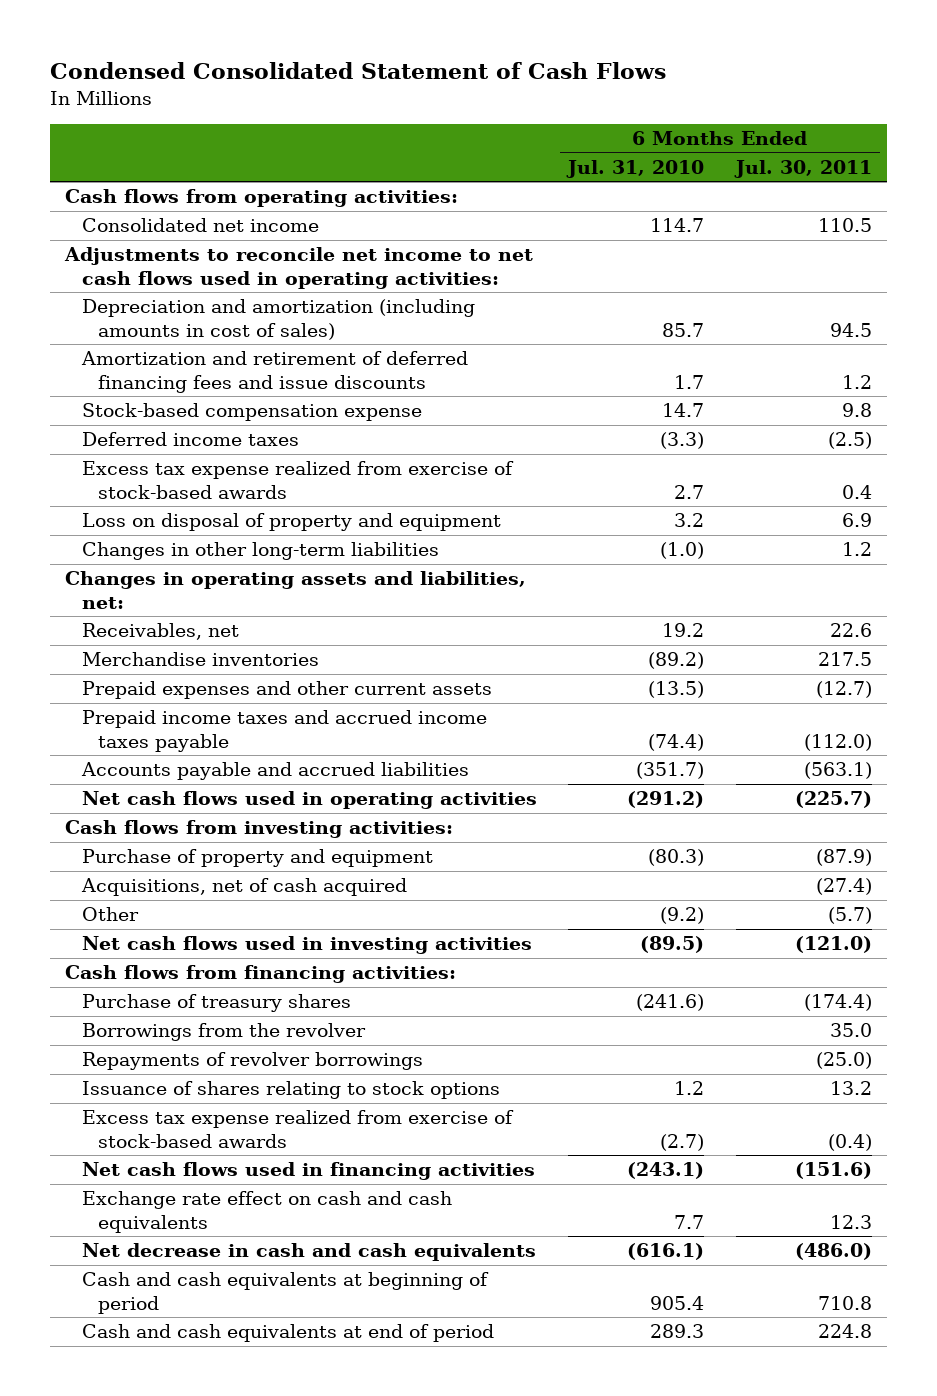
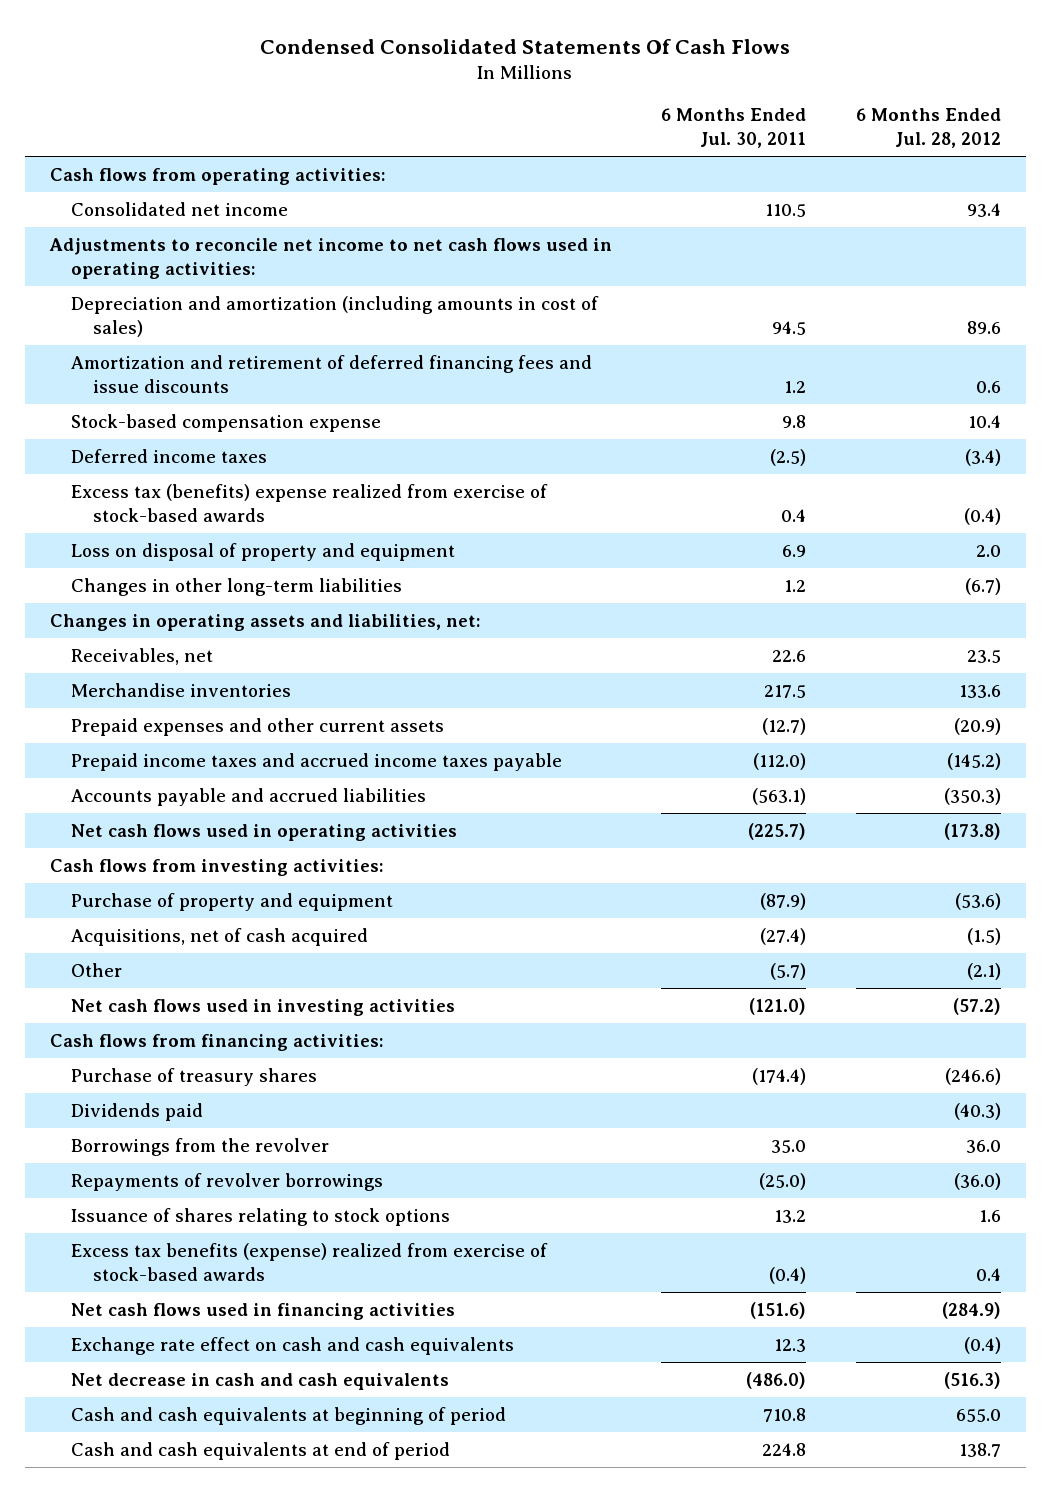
- Condensed Consolidated Statement of Cash Flows
+ Condensed Consolidated Statements Of Cash Flows
- | 6 Months Ended Jul. 31, 2010 | 6 Months Ended Jul. 30, 2011
+ | 6 Months Ended Jul. 30, 2011 | 6 Months Ended Jul. 28, 2012
- Excess tax expense realized from exercise of stock-based awards | 2.7 | 0.4
+ Excess tax (benefits) expense realized from exercise of stock-based awards | 0.4 | (0.4)
+ Dividends paid | | (40.3)
- Excess tax expense realized from exercise of stock-based awards | (2.7) | (0.4)
+ Excess tax benefits (expense) realized from exercise of stock-based awards | (0.4) | 0.4

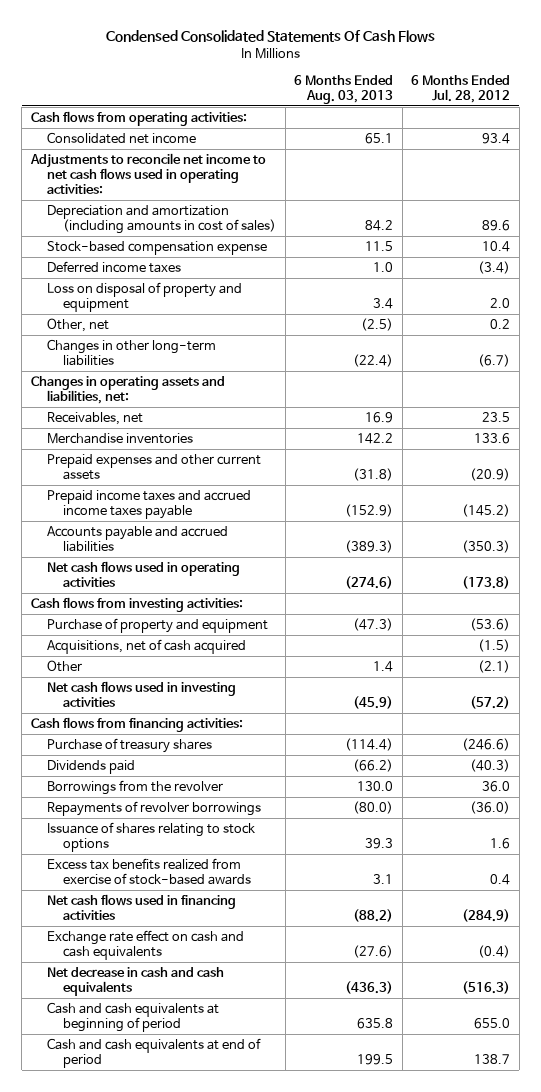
- | 6 Months Ended Jul. 30, 2011 | 6 Months Ended Jul. 28, 2012
+ | 6 Months Ended Aug. 03, 2013 | 6 Months Ended Jul. 28, 2012
- Amortization and retirement of deferred financing fees and issue discounts | 1.2 | 0.6
- Excess tax (benefits) expense realized from exercise of stock-based awards | 0.4 | (0.4)
+ Other, net | (2.5) | 0.2
- Excess tax benefits (expense) realized from exercise of stock-based awards | (0.4) | 0.4
+ Excess tax benefits realized from exercise of stock-based awards | 3.1 | 0.4

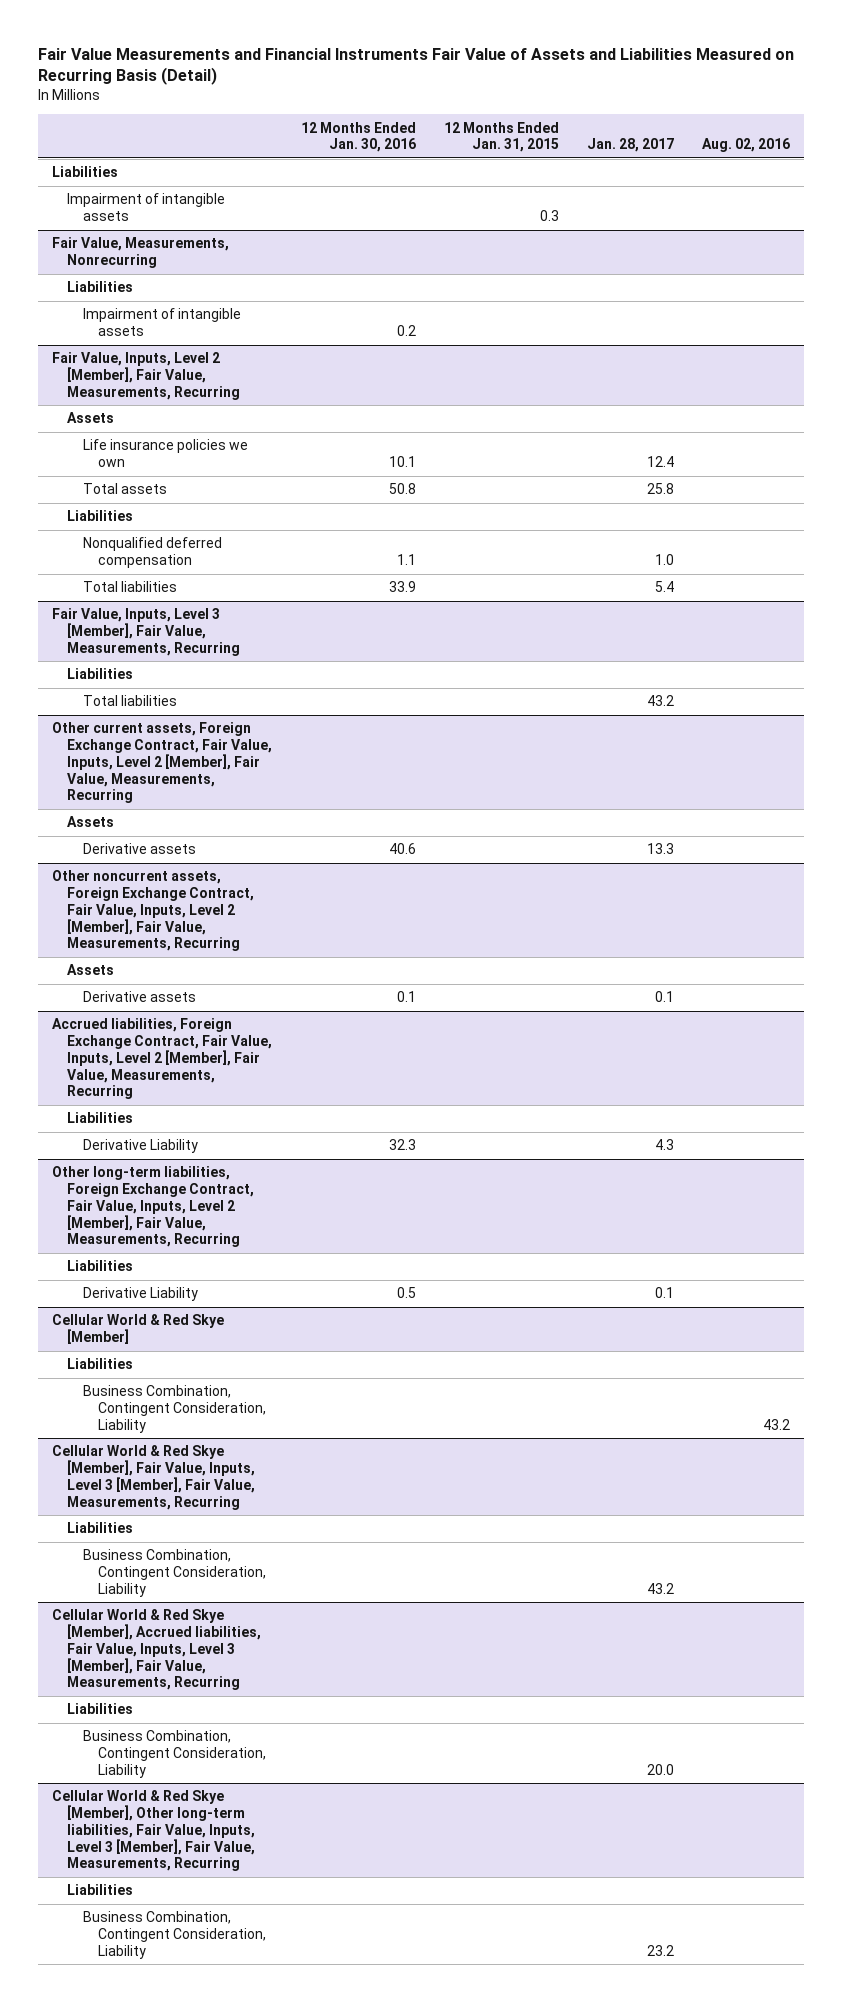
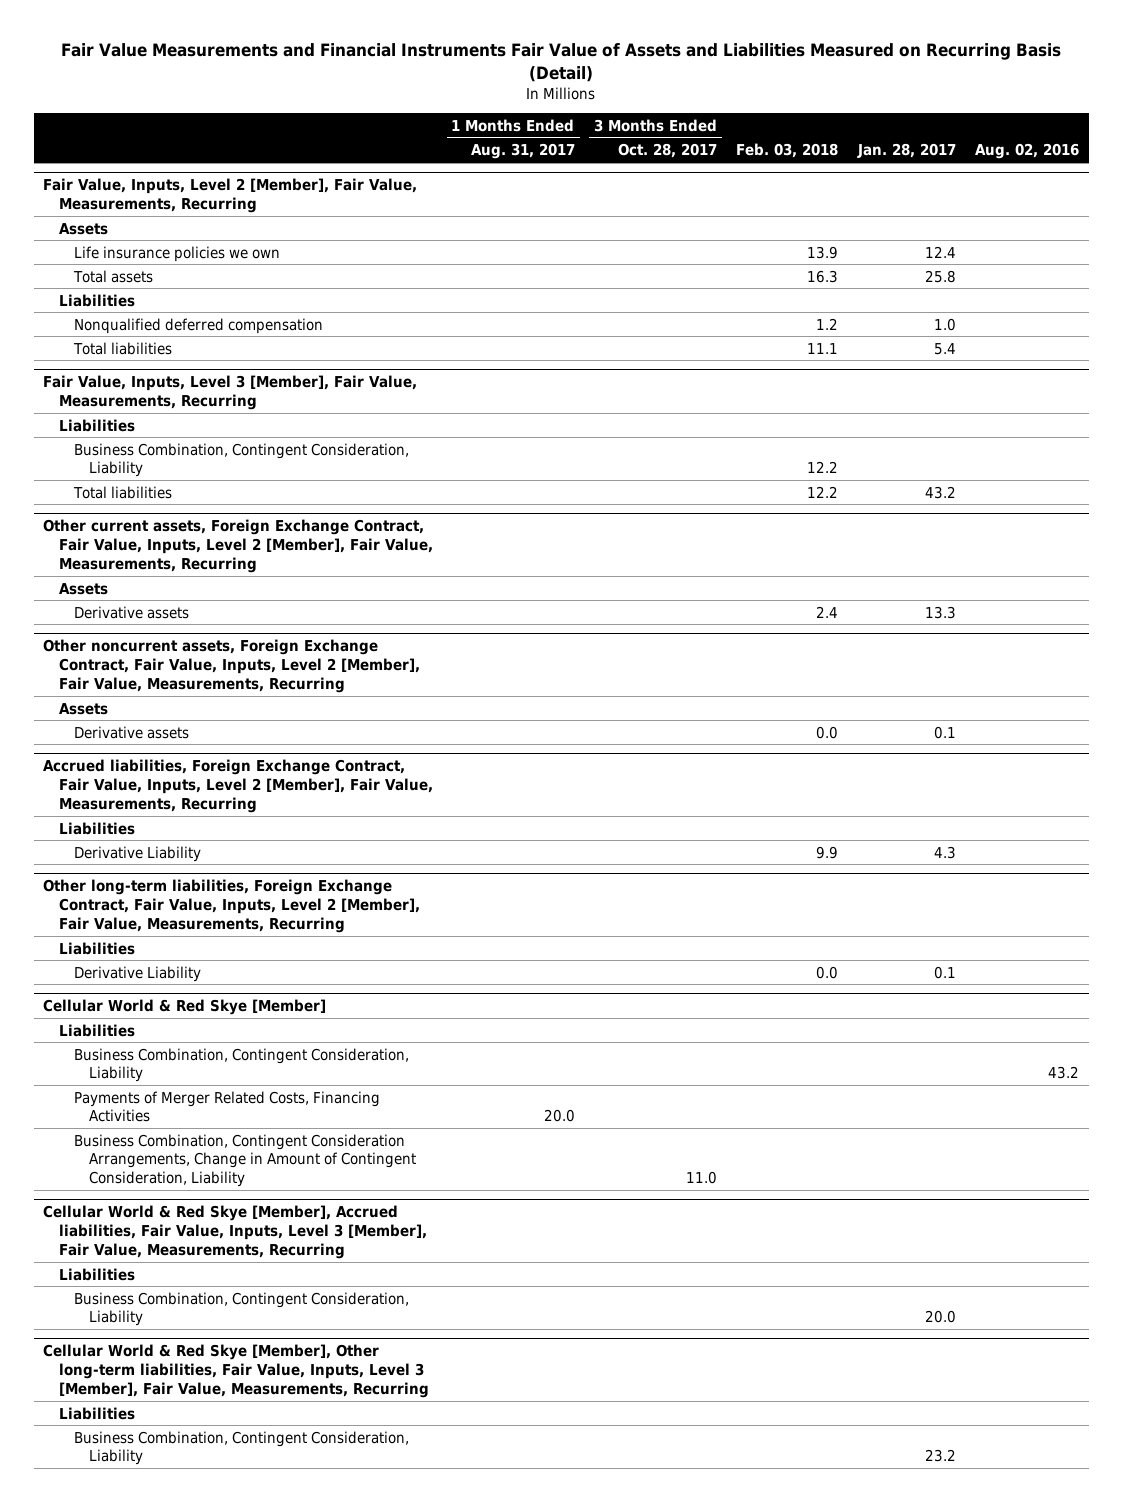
- | 12 Months Ended Jan. 30, 2016 | 12 Months Ended Jan. 31, 2015 | Jan. 28, 2017 | Aug. 02, 2016
+ | 1 Months Ended Aug. 31, 2017 | 3 Months Ended Oct. 28, 2017 | Feb. 03, 2018 | Jan. 28, 2017 | Aug. 02, 2016
- Liabilities
- Impairment of intangible assets | | 0.3 | |
- Fair Value, Measurements, Nonrecurring
- Liabilities
- Impairment of intangible assets | 0.2 | | |
@ Fair Value, Inputs, Level 3 [Member], Fair Value, Measurements, Recurring
+ Business Combination, Contingent Consideration, Liability | | | 12.2 | |
- Cellular World & Red Skye [Member], Fair Value, Inputs, Level 3 [Member], Fair Value, Measurements, Recurring
- Liabilities
- Business Combination, Contingent Consideration, Liability | | | 43.2 |
@ Cellular World & Red Skye [Member]
+ Payments of Merger Related Costs, Financing Activities | 20.0 | | | |
+ Business Combination, Contingent Consideration Arrangements, Change in Amount of Contingent Consideration, Liability | | 11.0 | | |

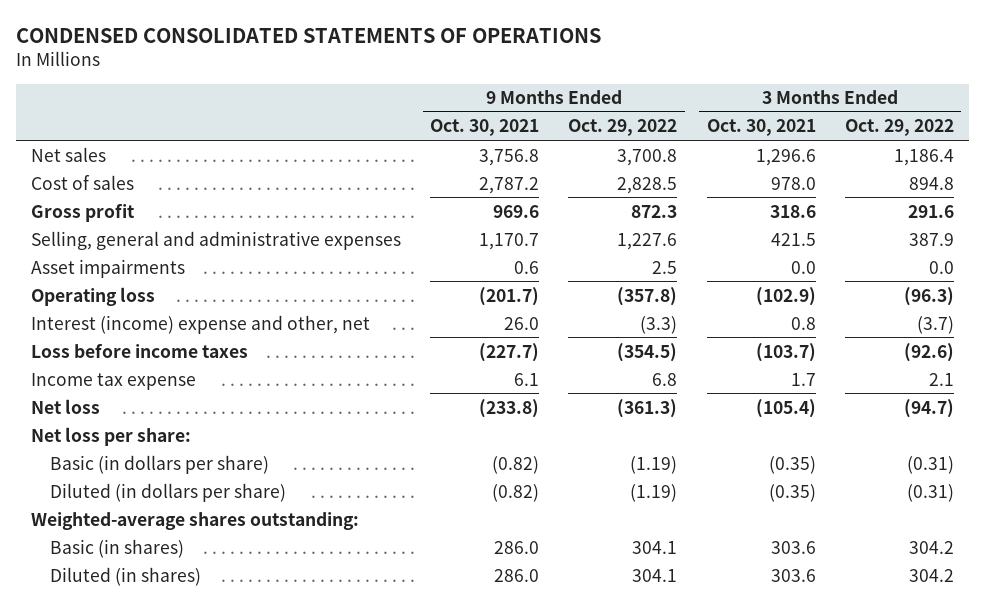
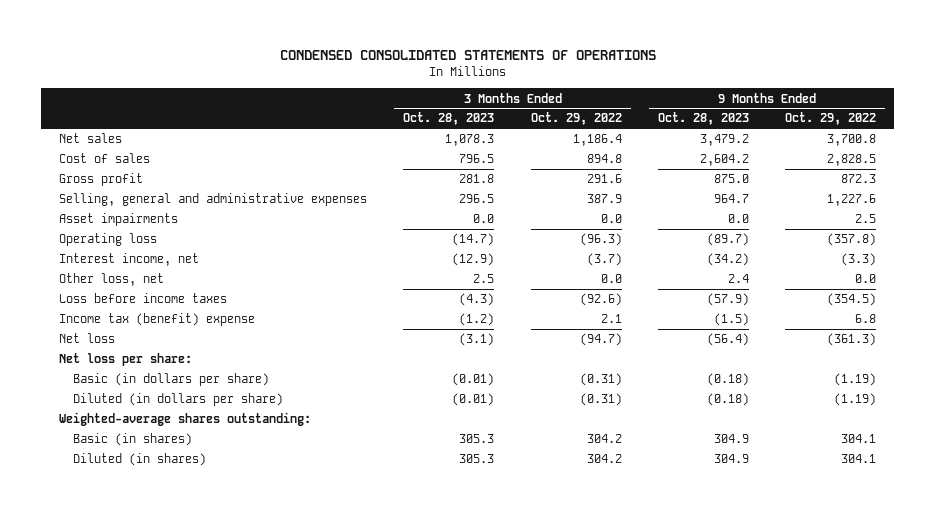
- | 9 Months Ended Oct. 30, 2021 | 9 Months Ended Oct. 29, 2022 | 3 Months Ended Oct. 30, 2021 | 3 Months Ended Oct. 29, 2022
+ | 3 Months Ended Oct. 28, 2023 | 3 Months Ended Oct. 29, 2022 | 9 Months Ended Oct. 28, 2023 | 9 Months Ended Oct. 29, 2022
- Interest (income) expense and other, net | 26.0 | (3.3) | 0.8 | (3.7)
+ Interest income, net | (12.9) | (3.7) | (34.2) | (3.3)
+ Other loss, net | 2.5 | 0.0 | 2.4 | 0.0
- Income tax expense | 6.1 | 6.8 | 1.7 | 2.1
+ Income tax (benefit) expense | (1.2) | 2.1 | (1.5) | 6.8

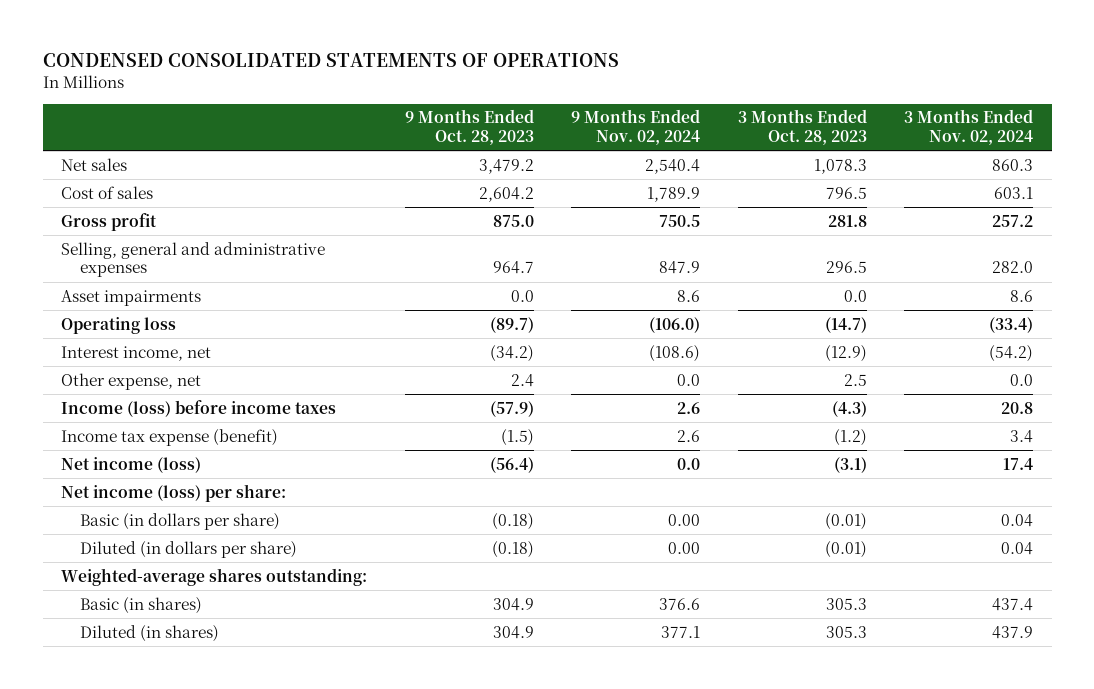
- | 3 Months Ended Oct. 28, 2023 | 3 Months Ended Oct. 29, 2022 | 9 Months Ended Oct. 28, 2023 | 9 Months Ended Oct. 29, 2022
+ | 9 Months Ended Oct. 28, 2023 | 9 Months Ended Nov. 02, 2024 | 3 Months Ended Oct. 28, 2023 | 3 Months Ended Nov. 02, 2024
- Other loss, net | 2.5 | 0.0 | 2.4 | 0.0
- Loss before income taxes | (4.3) | (92.6) | (57.9) | (354.5)
- Income tax (benefit) expense | (1.2) | 2.1 | (1.5) | 6.8
- Net loss | (3.1) | (94.7) | (56.4) | (361.3)
- Net loss per share:
+ Other expense, net | 2.4 | 0.0 | 2.5 | 0.0
+ Income (loss) before income taxes | (57.9) | 2.6 | (4.3) | 20.8
+ Income tax expense (benefit) | (1.5) | 2.6 | (1.2) | 3.4
+ Net income (loss) | (56.4) | 0.0 | (3.1) | 17.4
+ Net income (loss) per share:

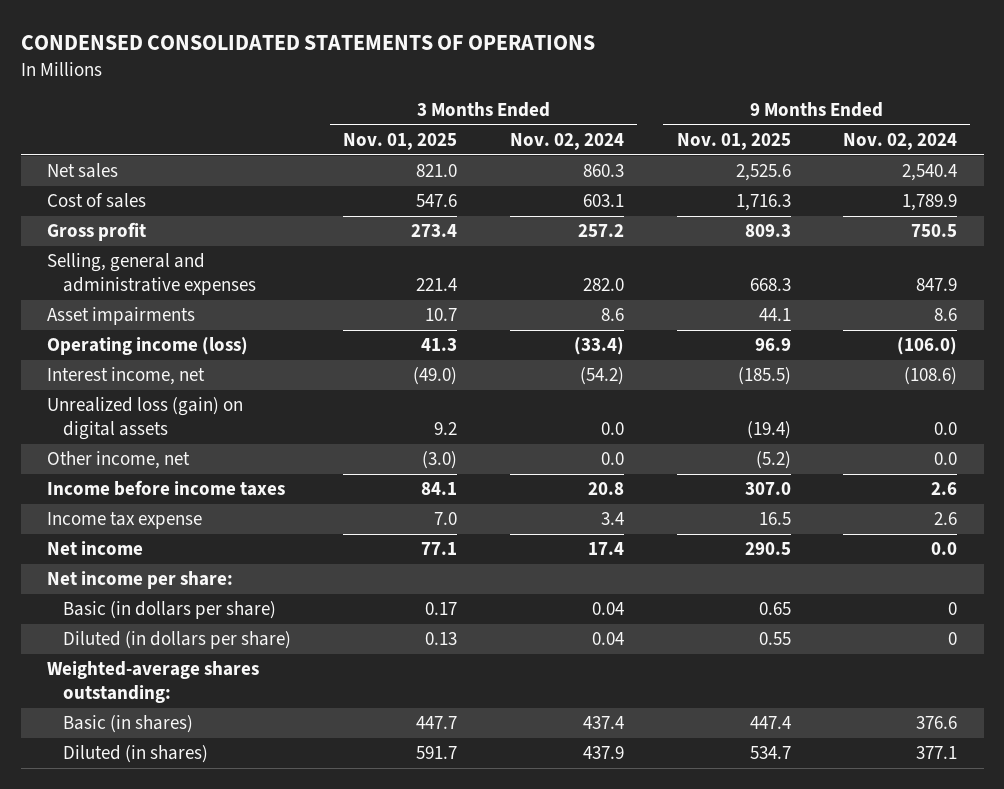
- | 9 Months Ended Oct. 28, 2023 | 9 Months Ended Nov. 02, 2024 | 3 Months Ended Oct. 28, 2023 | 3 Months Ended Nov. 02, 2024
+ | 3 Months Ended Nov. 01, 2025 | 3 Months Ended Nov. 02, 2024 | 9 Months Ended Nov. 01, 2025 | 9 Months Ended Nov. 02, 2024
- Operating loss | (89.7) | (106.0) | (14.7) | (33.4)
+ Operating income (loss) | 41.3 | (33.4) | 96.9 | (106.0)
- Other expense, net | 2.4 | 0.0 | 2.5 | 0.0
- Income (loss) before income taxes | (57.9) | 2.6 | (4.3) | 20.8
- Income tax expense (benefit) | (1.5) | 2.6 | (1.2) | 3.4
- Net income (loss) | (56.4) | 0.0 | (3.1) | 17.4
- Net income (loss) per share:
- Basic (in dollars per share) | (0.18) | 0.00 | (0.01) | 0.04
- Diluted (in dollars per share) | (0.18) | 0.00 | (0.01) | 0.04
+ Unrealized loss (gain) on digital assets | 9.2 | 0.0 | (19.4) | 0.0
+ Other income, net | (3.0) | 0.0 | (5.2) | 0.0
+ Income before income taxes | 84.1 | 20.8 | 307.0 | 2.6
+ Income tax expense | 7.0 | 3.4 | 16.5 | 2.6
+ Net income | 77.1 | 17.4 | 290.5 | 0.0
+ Net income per share:
+ Basic (in dollars per share) | 0.17 | 0.04 | 0.65 | 0
+ Diluted (in dollars per share) | 0.13 | 0.04 | 0.55 | 0

